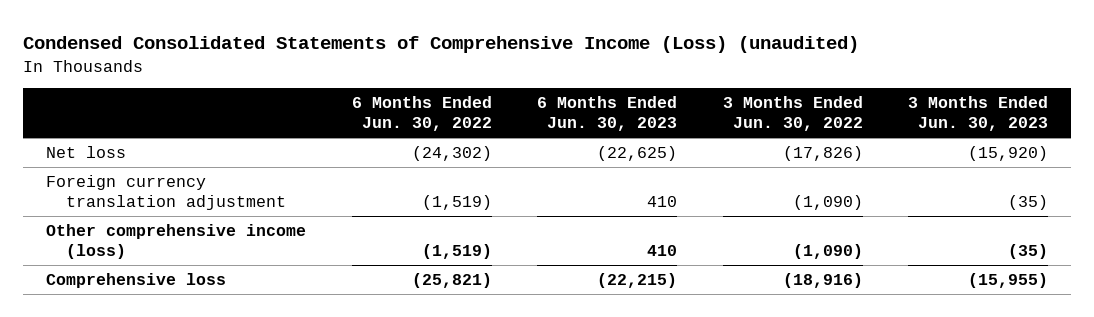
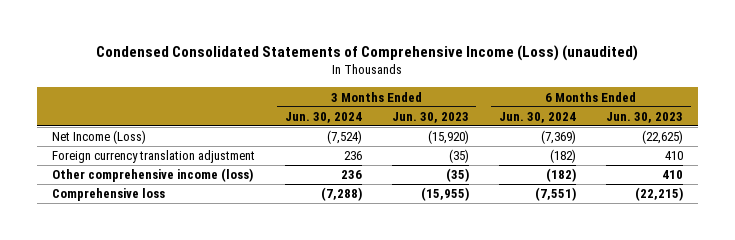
- | 6 Months Ended Jun. 30, 2022 | 6 Months Ended Jun. 30, 2023 | 3 Months Ended Jun. 30, 2022 | 3 Months Ended Jun. 30, 2023
+ | 3 Months Ended Jun. 30, 2024 | 3 Months Ended Jun. 30, 2023 | 6 Months Ended Jun. 30, 2024 | 6 Months Ended Jun. 30, 2023
- Net loss | (24,302) | (22,625) | (17,826) | (15,920)
+ Net Income (Loss) | (7,524) | (15,920) | (7,369) | (22,625)

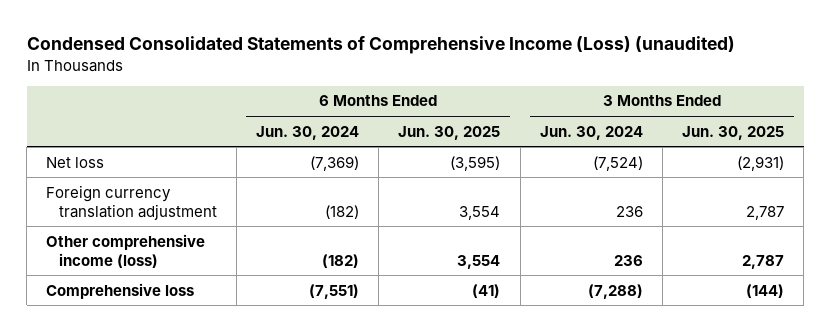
- | 3 Months Ended Jun. 30, 2024 | 3 Months Ended Jun. 30, 2023 | 6 Months Ended Jun. 30, 2024 | 6 Months Ended Jun. 30, 2023
+ | 6 Months Ended Jun. 30, 2024 | 6 Months Ended Jun. 30, 2025 | 3 Months Ended Jun. 30, 2024 | 3 Months Ended Jun. 30, 2025
- Net Income (Loss) | (7,524) | (15,920) | (7,369) | (22,625)
+ Net loss | (7,369) | (3,595) | (7,524) | (2,931)

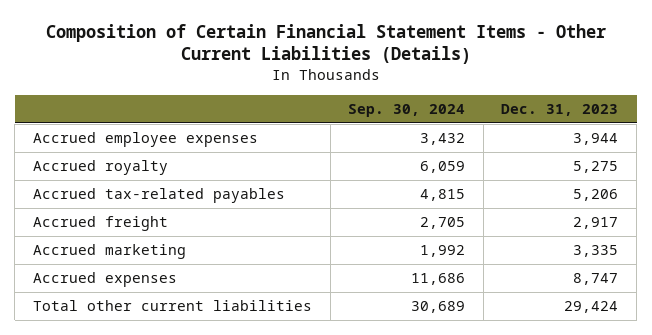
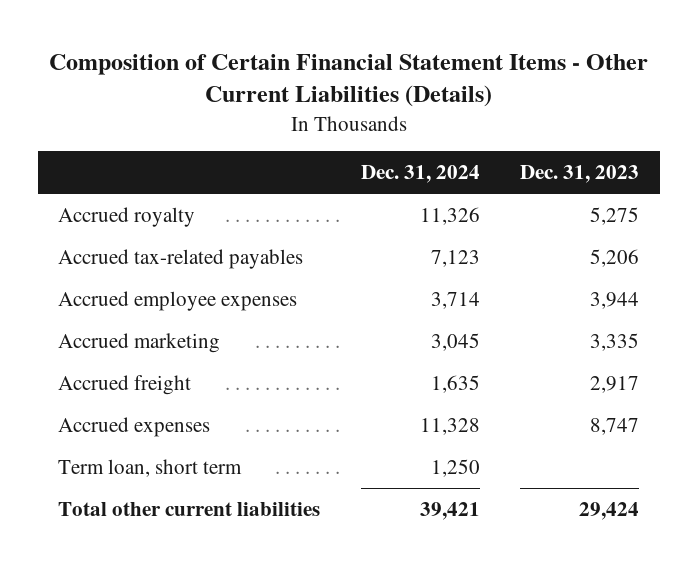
- | Sep. 30, 2024 | Dec. 31, 2023
+ | Dec. 31, 2024 | Dec. 31, 2023
moved down: Accrued employee expenses | 3,714 | 3,944
moved down: Accrued freight | 1,635 | 2,917
+ Term loan, short term | 1,250 |

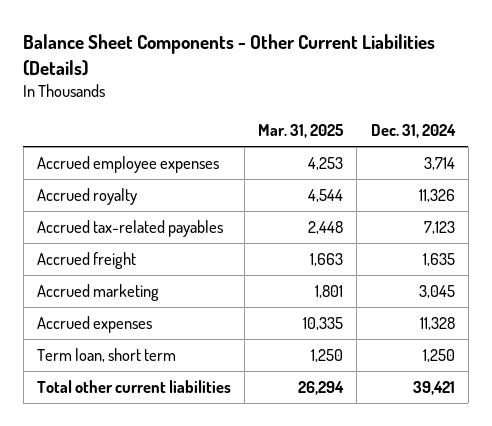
- Composition of Certain Financial Statement Items - Other Current Liabilities (Details)
+ Balance Sheet Components - Other Current Liabilities (Details)
- | Dec. 31, 2024 | Dec. 31, 2023
+ | Mar. 31, 2025 | Dec. 31, 2024
moved up: Accrued employee expenses | 4,253 | 3,714
moved down: Accrued marketing | 1,801 | 3,045

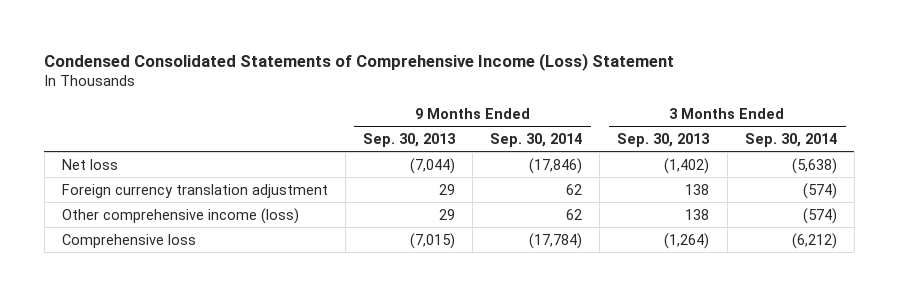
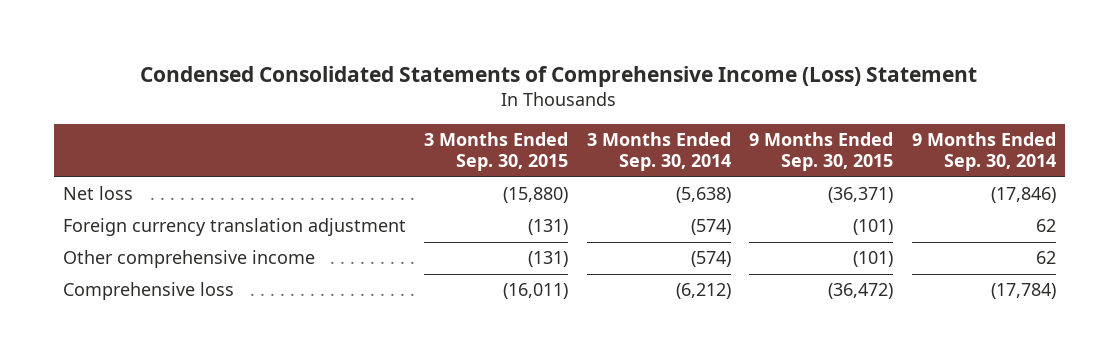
- | 9 Months Ended Sep. 30, 2013 | 9 Months Ended Sep. 30, 2014 | 3 Months Ended Sep. 30, 2013 | 3 Months Ended Sep. 30, 2014
+ | 3 Months Ended Sep. 30, 2015 | 3 Months Ended Sep. 30, 2014 | 9 Months Ended Sep. 30, 2015 | 9 Months Ended Sep. 30, 2014
- Other comprehensive income (loss) | 29 | 62 | 138 | (574)
+ Other comprehensive income | (131) | (574) | (101) | 62

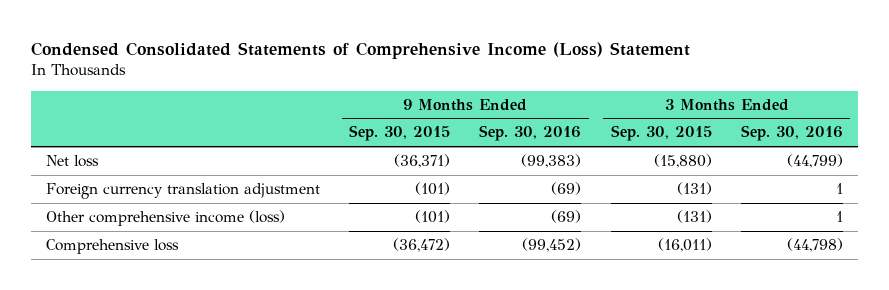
- | 3 Months Ended Sep. 30, 2015 | 3 Months Ended Sep. 30, 2014 | 9 Months Ended Sep. 30, 2015 | 9 Months Ended Sep. 30, 2014
+ | 9 Months Ended Sep. 30, 2015 | 9 Months Ended Sep. 30, 2016 | 3 Months Ended Sep. 30, 2015 | 3 Months Ended Sep. 30, 2016
- Other comprehensive income | (131) | (574) | (101) | 62
+ Other comprehensive income (loss) | (101) | (69) | (131) | 1

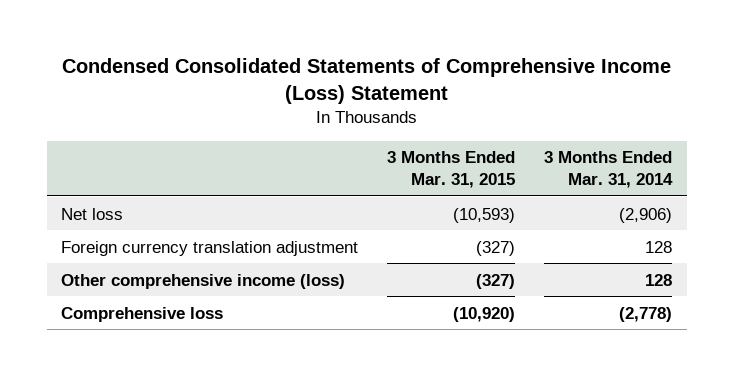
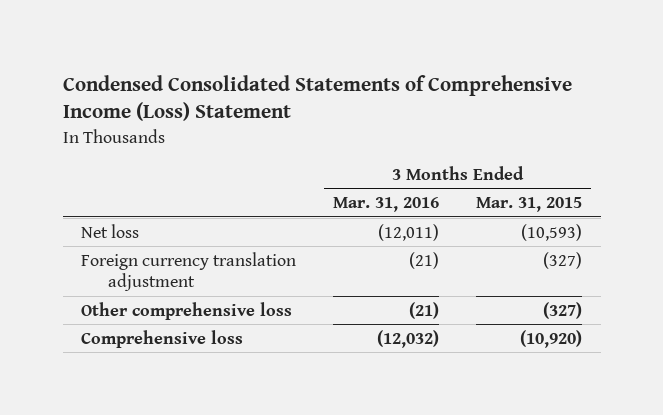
- | 3 Months Ended Mar. 31, 2015 | 3 Months Ended Mar. 31, 2014
+ | 3 Months Ended Mar. 31, 2016 | 3 Months Ended Mar. 31, 2015
- Other comprehensive income (loss) | (327) | 128
+ Other comprehensive loss | (21) | (327)

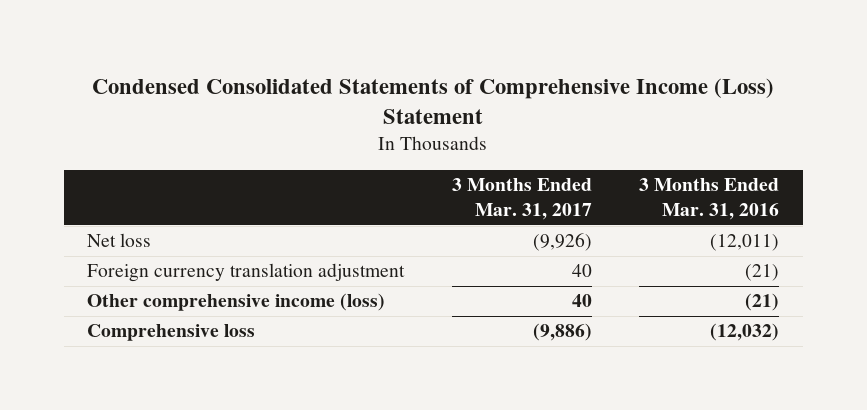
- | 3 Months Ended Mar. 31, 2016 | 3 Months Ended Mar. 31, 2015
+ | 3 Months Ended Mar. 31, 2017 | 3 Months Ended Mar. 31, 2016
- Other comprehensive loss | (21) | (327)
+ Other comprehensive income (loss) | 40 | (21)

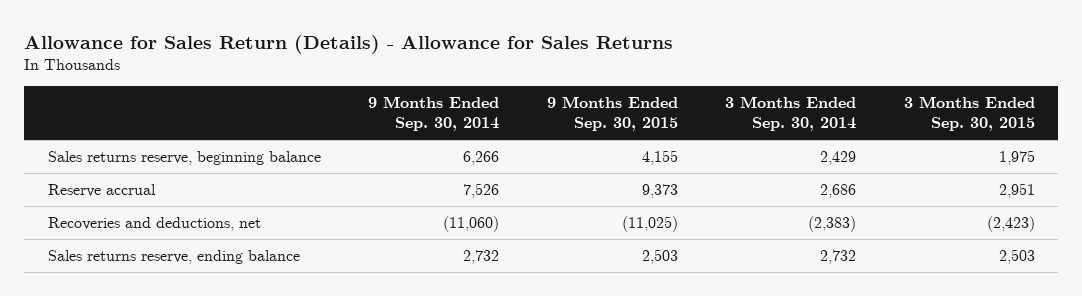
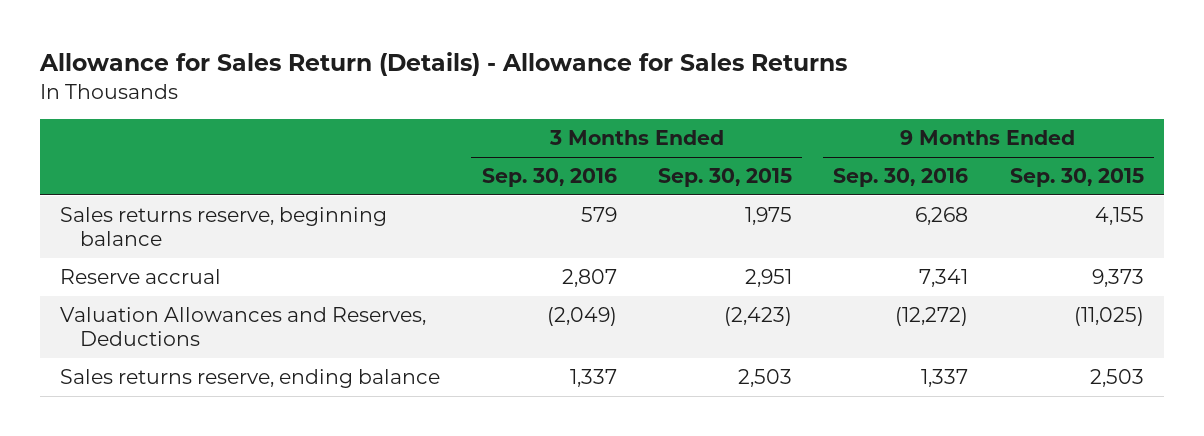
- | 9 Months Ended Sep. 30, 2014 | 9 Months Ended Sep. 30, 2015 | 3 Months Ended Sep. 30, 2014 | 3 Months Ended Sep. 30, 2015
+ | 3 Months Ended Sep. 30, 2016 | 3 Months Ended Sep. 30, 2015 | 9 Months Ended Sep. 30, 2016 | 9 Months Ended Sep. 30, 2015
- Recoveries and deductions, net | (11,060) | (11,025) | (2,383) | (2,423)
+ Valuation Allowances and Reserves, Deductions | (2,049) | (2,423) | (12,272) | (11,025)

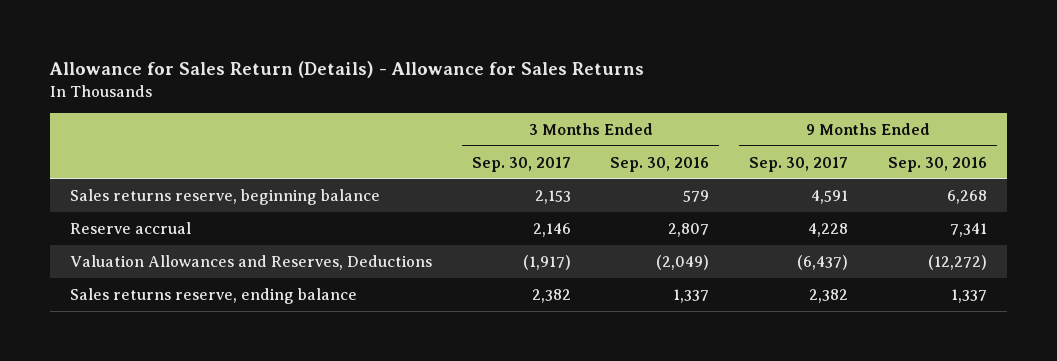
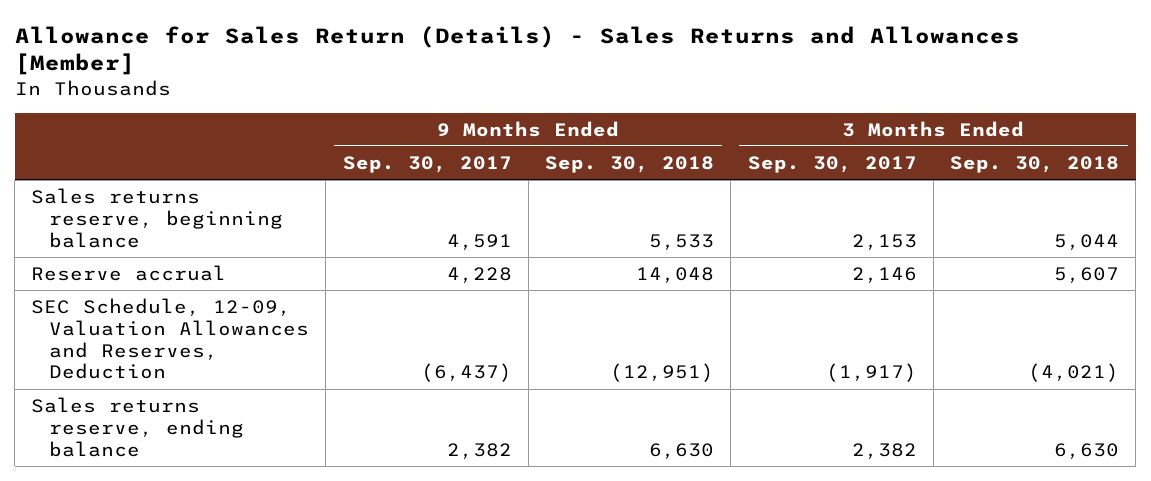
- Allowance for Sales Return (Details) - Allowance for Sales Returns
+ Allowance for Sales Return (Details) - Sales Returns and Allowances [Member]
- | 3 Months Ended Sep. 30, 2017 | 3 Months Ended Sep. 30, 2016 | 9 Months Ended Sep. 30, 2017 | 9 Months Ended Sep. 30, 2016
+ | 9 Months Ended Sep. 30, 2017 | 9 Months Ended Sep. 30, 2018 | 3 Months Ended Sep. 30, 2017 | 3 Months Ended Sep. 30, 2018
- Valuation Allowances and Reserves, Deductions | (1,917) | (2,049) | (6,437) | (12,272)
+ SEC Schedule, 12-09, Valuation Allowances and Reserves, Deduction | (6,437) | (12,951) | (1,917) | (4,021)

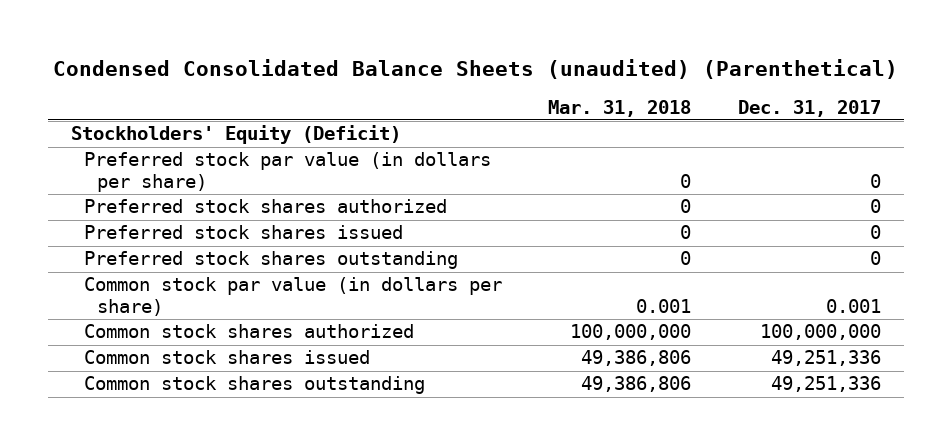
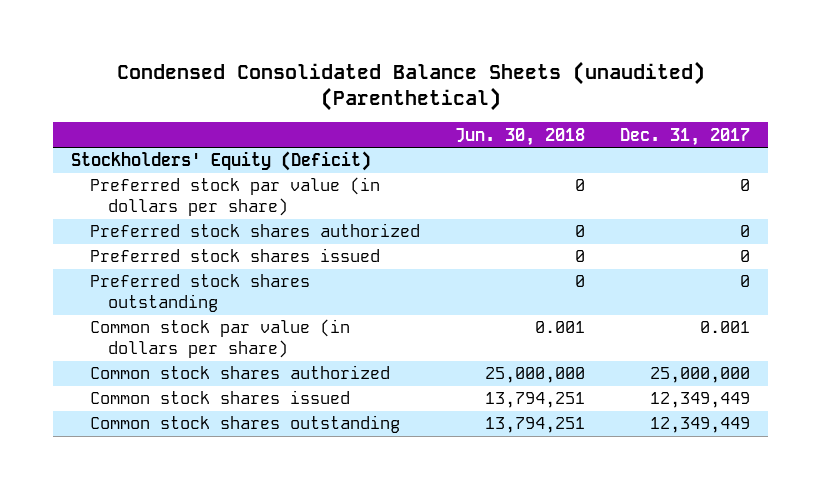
- | Mar. 31, 2018 | Dec. 31, 2017
+ | Jun. 30, 2018 | Dec. 31, 2017
- Common stock shares authorized | 100,000,000 | 100,000,000
- Common stock shares issued | 49,386,806 | 49,251,336
- Common stock shares outstanding | 49,386,806 | 49,251,336
+ Common stock shares authorized | 25,000,000 | 25,000,000
+ Common stock shares issued | 13,794,251 | 12,349,449
+ Common stock shares outstanding | 13,794,251 | 12,349,449

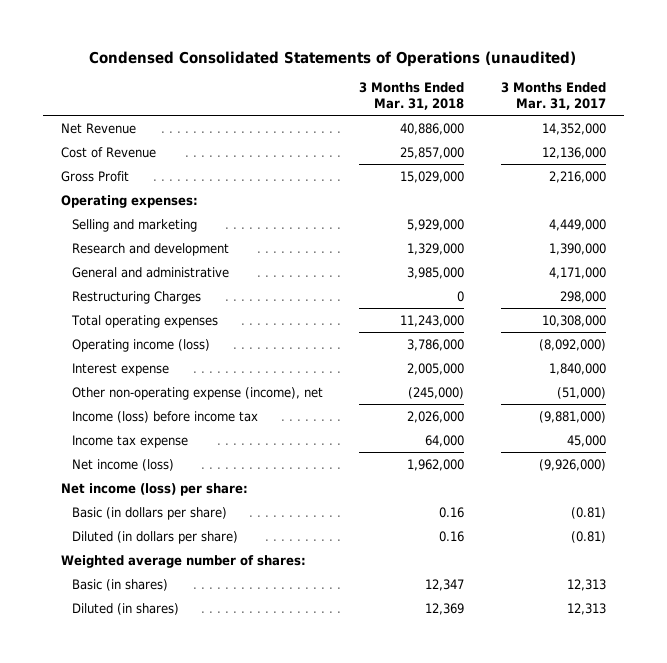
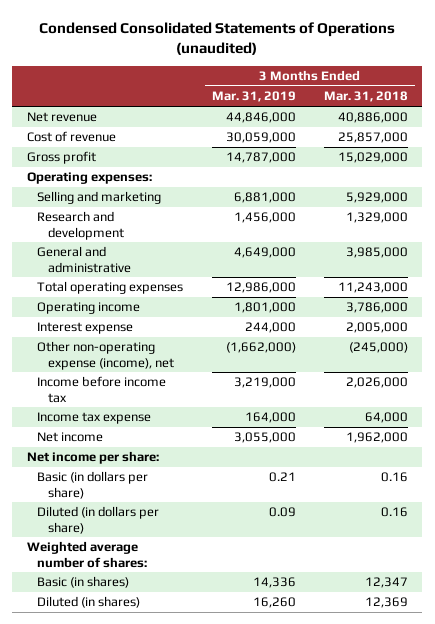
- | 3 Months Ended Mar. 31, 2018 | 3 Months Ended Mar. 31, 2017
+ | 3 Months Ended Mar. 31, 2019 | 3 Months Ended Mar. 31, 2018
- Net Revenue | 40,886,000 | 14,352,000
- Cost of Revenue | 25,857,000 | 12,136,000
- Gross Profit | 15,029,000 | 2,216,000
+ Net revenue | 44,846,000 | 40,886,000
+ Cost of revenue | 30,059,000 | 25,857,000
+ Gross profit | 14,787,000 | 15,029,000
- Restructuring Charges | 0 | 298,000
- Operating income (loss) | 3,786,000 | (8,092,000)
+ Operating income | 1,801,000 | 3,786,000
- Income (loss) before income tax | 2,026,000 | (9,881,000)
+ Income before income tax | 3,219,000 | 2,026,000
- Net income (loss) | 1,962,000 | (9,926,000)
- Net income (loss) per share:
+ Net income | 3,055,000 | 1,962,000
+ Net income per share:

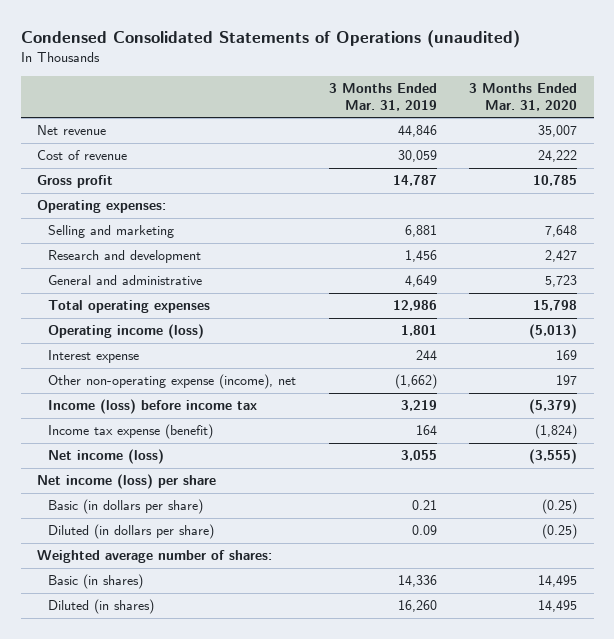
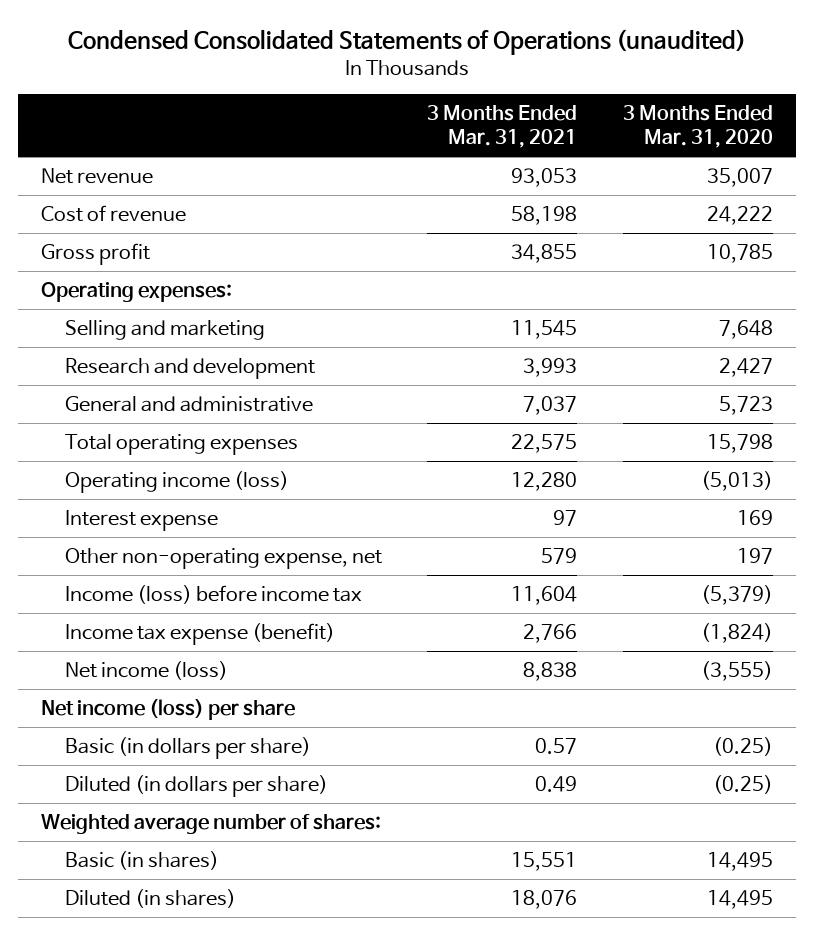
- | 3 Months Ended Mar. 31, 2019 | 3 Months Ended Mar. 31, 2020
+ | 3 Months Ended Mar. 31, 2021 | 3 Months Ended Mar. 31, 2020
- Other non-operating expense (income), net | (1,662) | 197
+ Other non-operating expense, net | 579 | 197

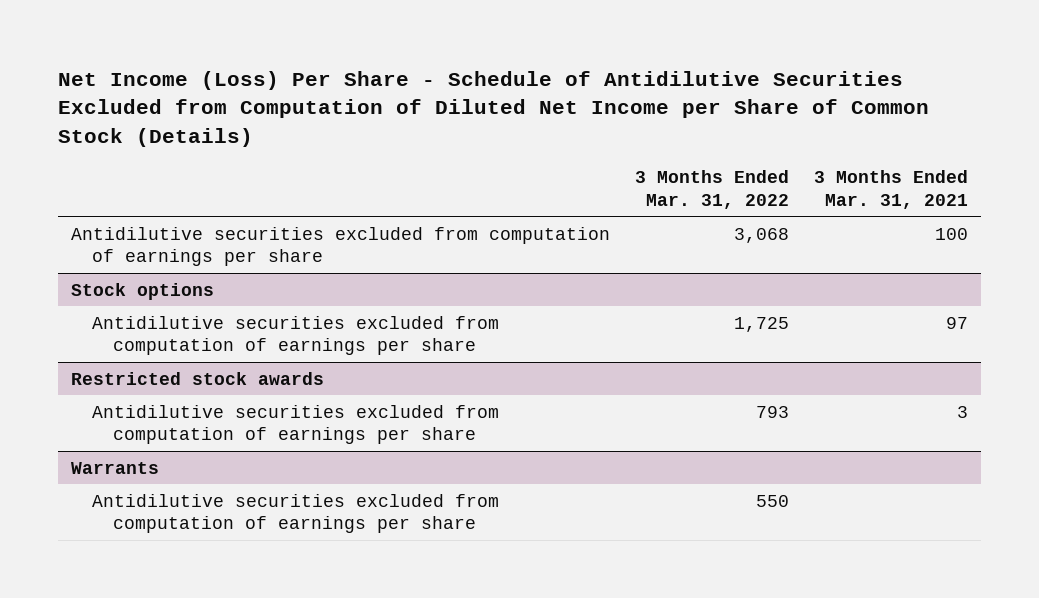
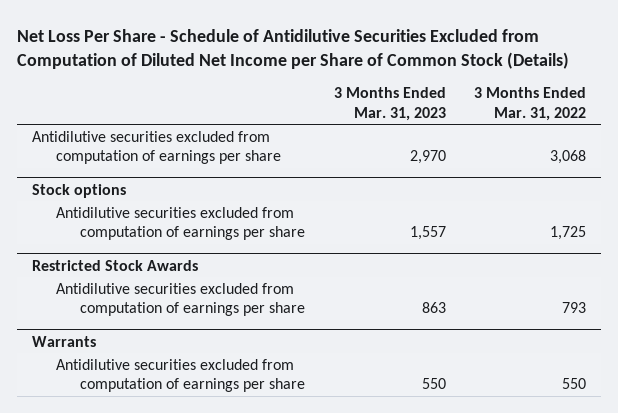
- Net Income (Loss) Per Share - Schedule of Antidilutive Securities Excluded from Computation of Diluted Net Income per Share of Common Stock (Details)
+ Net Loss Per Share - Schedule of Antidilutive Securities Excluded from Computation of Diluted Net Income per Share of Common Stock (Details)
- | 3 Months Ended Mar. 31, 2022 | 3 Months Ended Mar. 31, 2021
+ | 3 Months Ended Mar. 31, 2023 | 3 Months Ended Mar. 31, 2022
- Restricted stock awards
+ Restricted Stock Awards

